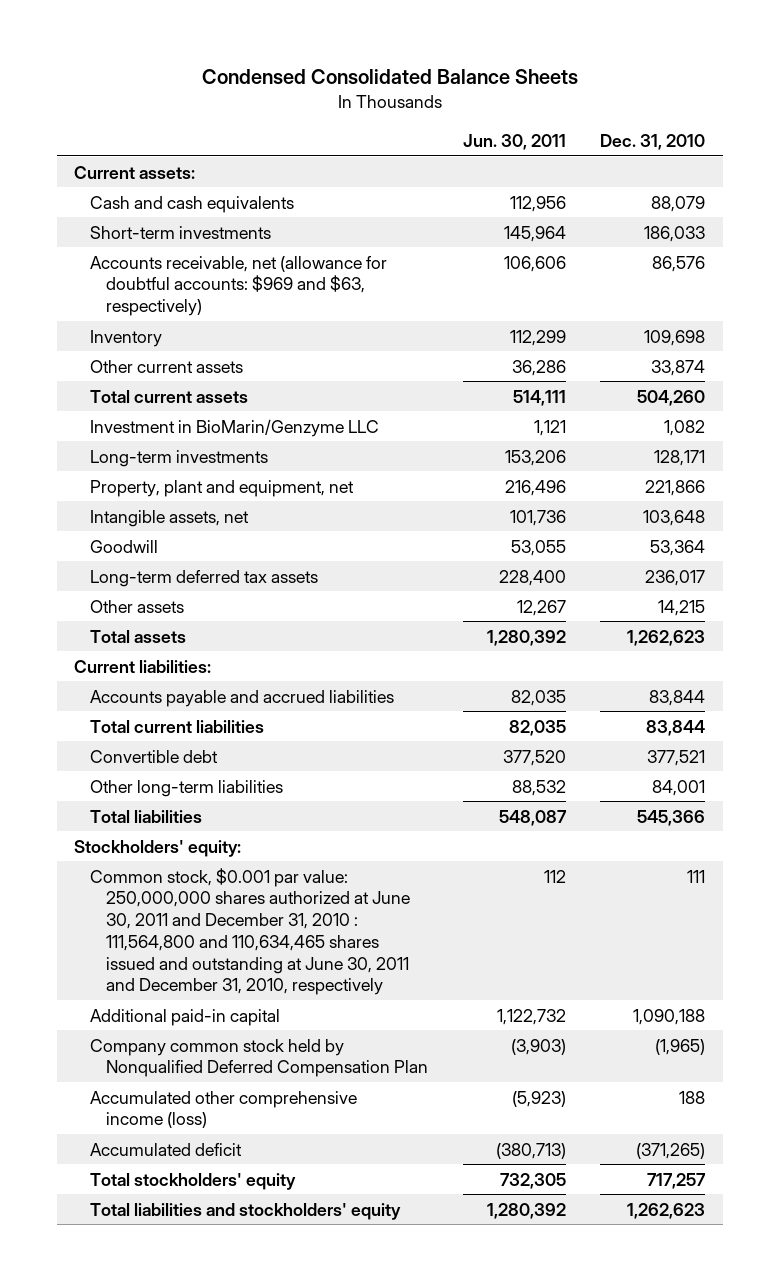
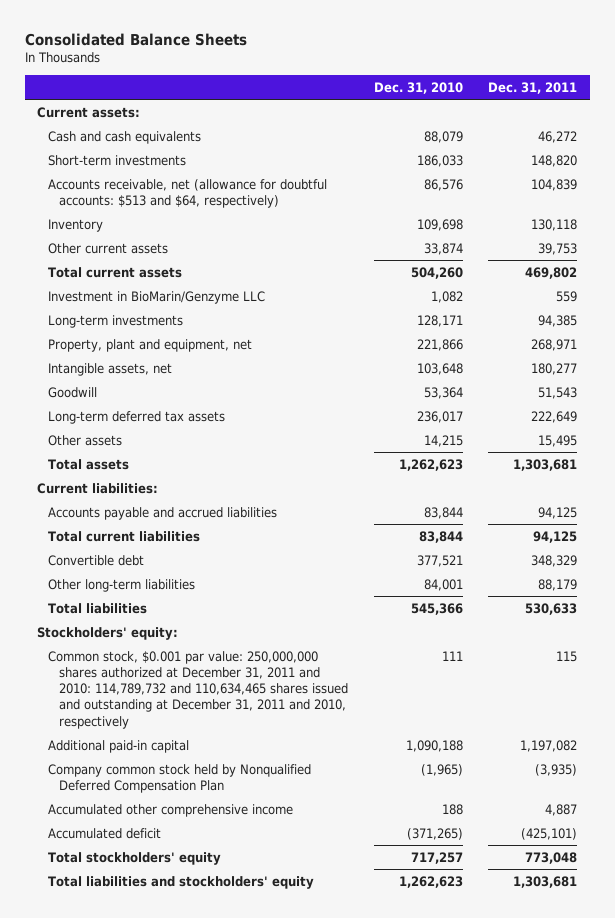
- Condensed Consolidated Balance Sheets
+ Consolidated Balance Sheets
- | Jun. 30, 2011 | Dec. 31, 2010
+ | Dec. 31, 2010 | Dec. 31, 2011
- Accounts receivable, net (allowance for doubtful accounts: $969 and $63, respectively) | 106,606 | 86,576
+ Accounts receivable, net (allowance for doubtful accounts: $513 and $64, respectively) | 86,576 | 104,839
- Common stock, $0.001 par value: 250,000,000 shares authorized at June 30, 2011 and December 31, 2010 : 111,564,800 and 110,634,465 shares issued and outstanding at June 30, 2011 and December 31, 2010, respectively | 112 | 111
+ Common stock, $0.001 par value: 250,000,000 shares authorized at December 31, 2011 and 2010: 114,789,732 and 110,634,465 shares issued and outstanding at December 31, 2011 and 2010, respectively | 111 | 115
- Accumulated other comprehensive income (loss) | (5,923) | 188
+ Accumulated other comprehensive income | 188 | 4,887

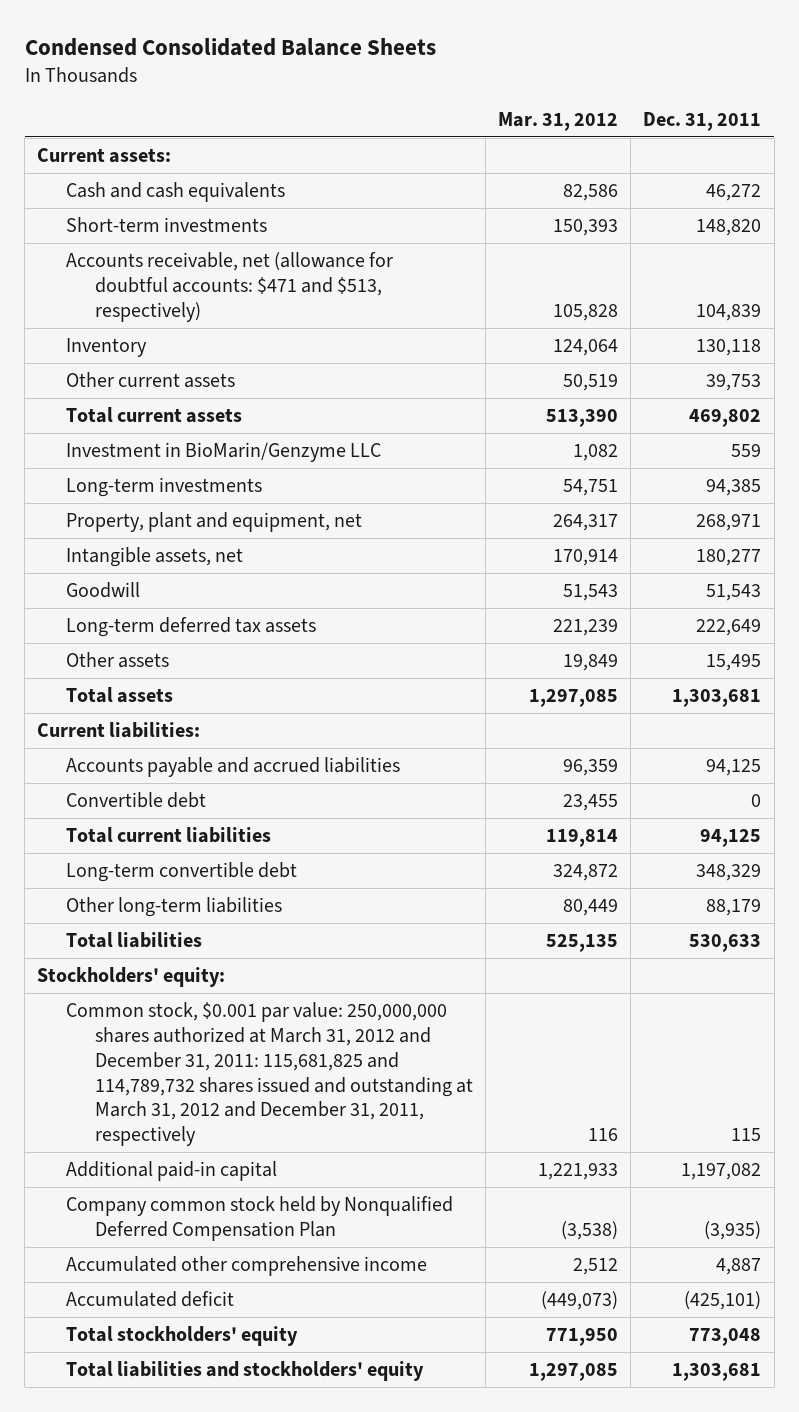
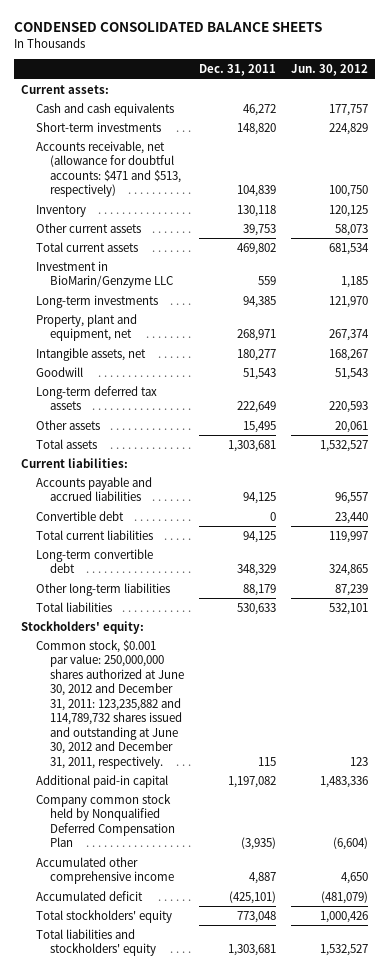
- Condensed Consolidated Balance Sheets
+ CONDENSED CONSOLIDATED BALANCE SHEETS
- | Mar. 31, 2012 | Dec. 31, 2011
+ | Dec. 31, 2011 | Jun. 30, 2012
- Common stock, $0.001 par value: 250,000,000 shares authorized at March 31, 2012 and December 31, 2011: 115,681,825 and 114,789,732 shares issued and outstanding at March 31, 2012 and December 31, 2011, respectively | 116 | 115
+ Common stock, $0.001 par value: 250,000,000 shares authorized at June 30, 2012 and December 31, 2011: 123,235,882 and 114,789,732 shares issued and outstanding at June 30, 2012 and December 31, 2011, respectively. | 115 | 123

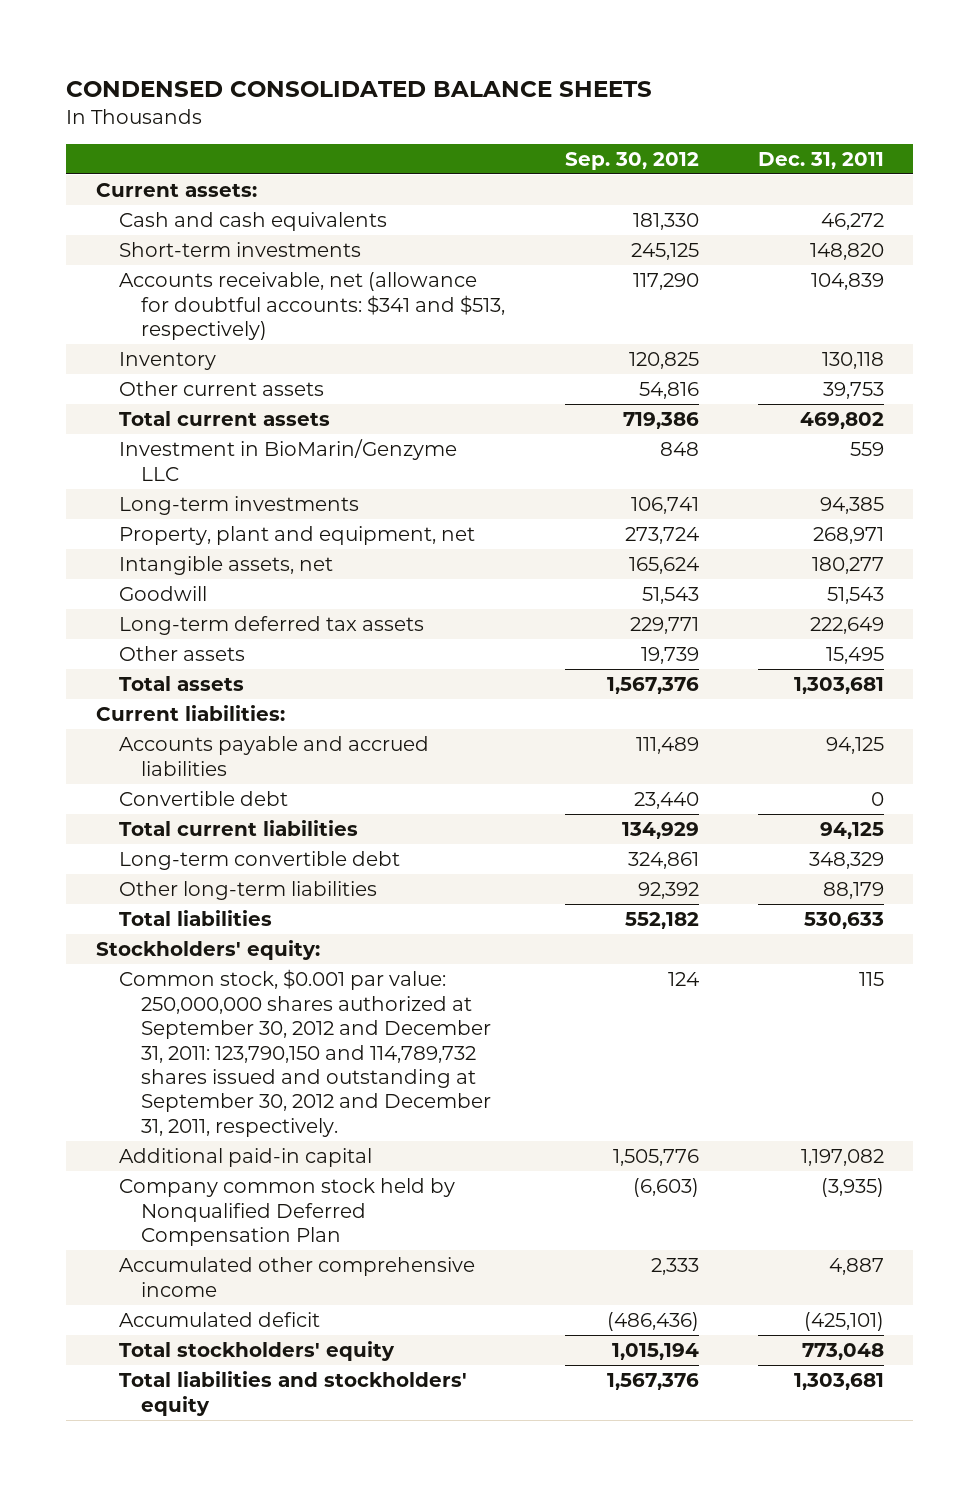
- | Dec. 31, 2011 | Jun. 30, 2012
+ | Sep. 30, 2012 | Dec. 31, 2011
- Accounts receivable, net (allowance for doubtful accounts: $471 and $513, respectively) | 104,839 | 100,750
+ Accounts receivable, net (allowance for doubtful accounts: $341 and $513, respectively) | 117,290 | 104,839
- Common stock, $0.001 par value: 250,000,000 shares authorized at June 30, 2012 and December 31, 2011: 123,235,882 and 114,789,732 shares issued and outstanding at June 30, 2012 and December 31, 2011, respectively. | 115 | 123
+ Common stock, $0.001 par value: 250,000,000 shares authorized at September 30, 2012 and December 31, 2011: 123,790,150 and 114,789,732 shares issued and outstanding at September 30, 2012 and December 31, 2011, respectively. | 124 | 115

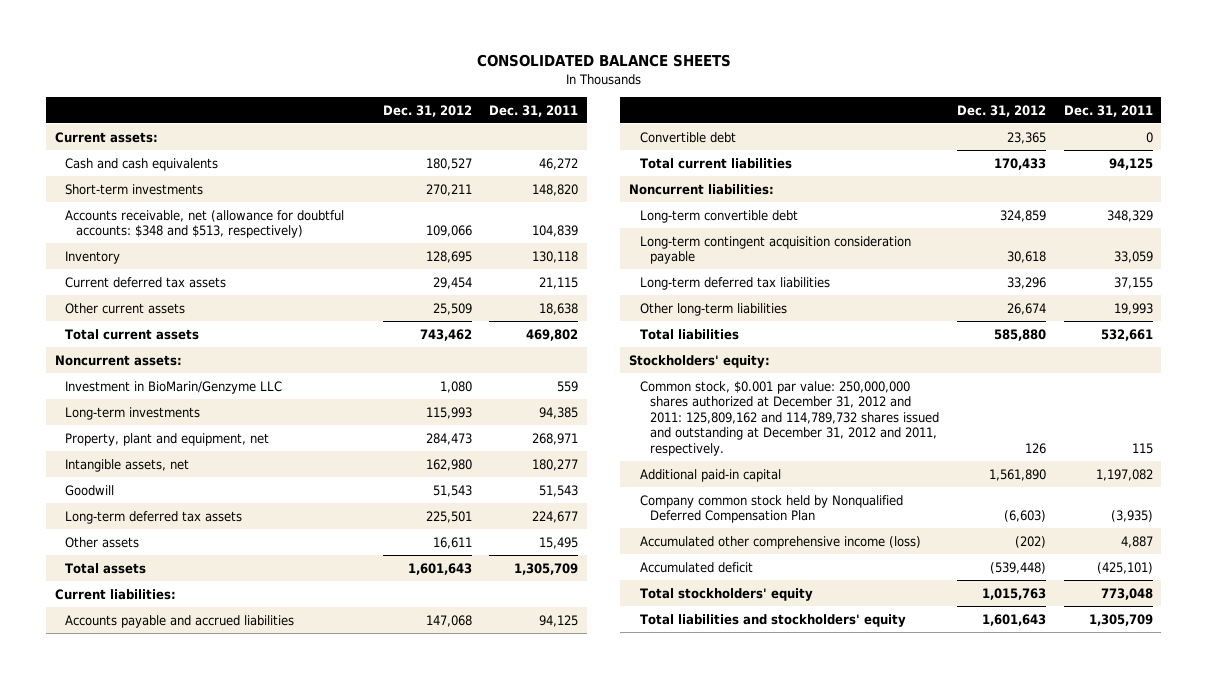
- CONDENSED CONSOLIDATED BALANCE SHEETS
+ CONSOLIDATED BALANCE SHEETS
- | Sep. 30, 2012 | Dec. 31, 2011
+ | Dec. 31, 2012 | Dec. 31, 2011
- Accounts receivable, net (allowance for doubtful accounts: $341 and $513, respectively) | 117,290 | 104,839
+ Accounts receivable, net (allowance for doubtful accounts: $348 and $513, respectively) | 109,066 | 104,839
- Other current assets | 54,816 | 39,753
+ Current deferred tax assets | 29,454 | 21,115
+ Other current assets | 25,509 | 18,638
+ Noncurrent assets:
- Long-term deferred tax assets | 229,771 | 222,649
+ Long-term deferred tax assets | 225,501 | 224,677
- Total assets | 1,567,376 | 1,303,681
+ Total assets | 1,601,643 | 1,305,709
+ Noncurrent liabilities:
- Other long-term liabilities | 92,392 | 88,179
- Total liabilities | 552,182 | 530,633
+ Long-term contingent acquisition consideration payable | 30,618 | 33,059
+ Long-term deferred tax liabilities | 33,296 | 37,155
+ Other long-term liabilities | 26,674 | 19,993
+ Total liabilities | 585,880 | 532,661
- Common stock, $0.001 par value: 250,000,000 shares authorized at September 30, 2012 and December 31, 2011: 123,790,150 and 114,789,732 shares issued and outstanding at September 30, 2012 and December 31, 2011, respectively. | 124 | 115
+ Common stock, $0.001 par value: 250,000,000 shares authorized at December 31, 2012 and 2011: 125,809,162 and 114,789,732 shares issued and outstanding at December 31, 2012 and 2011, respectively. | 126 | 115
- Accumulated other comprehensive income | 2,333 | 4,887
+ Accumulated other comprehensive income (loss) | (202) | 4,887
- Total liabilities and stockholders' equity | 1,567,376 | 1,303,681
+ Total liabilities and stockholders' equity | 1,601,643 | 1,305,709

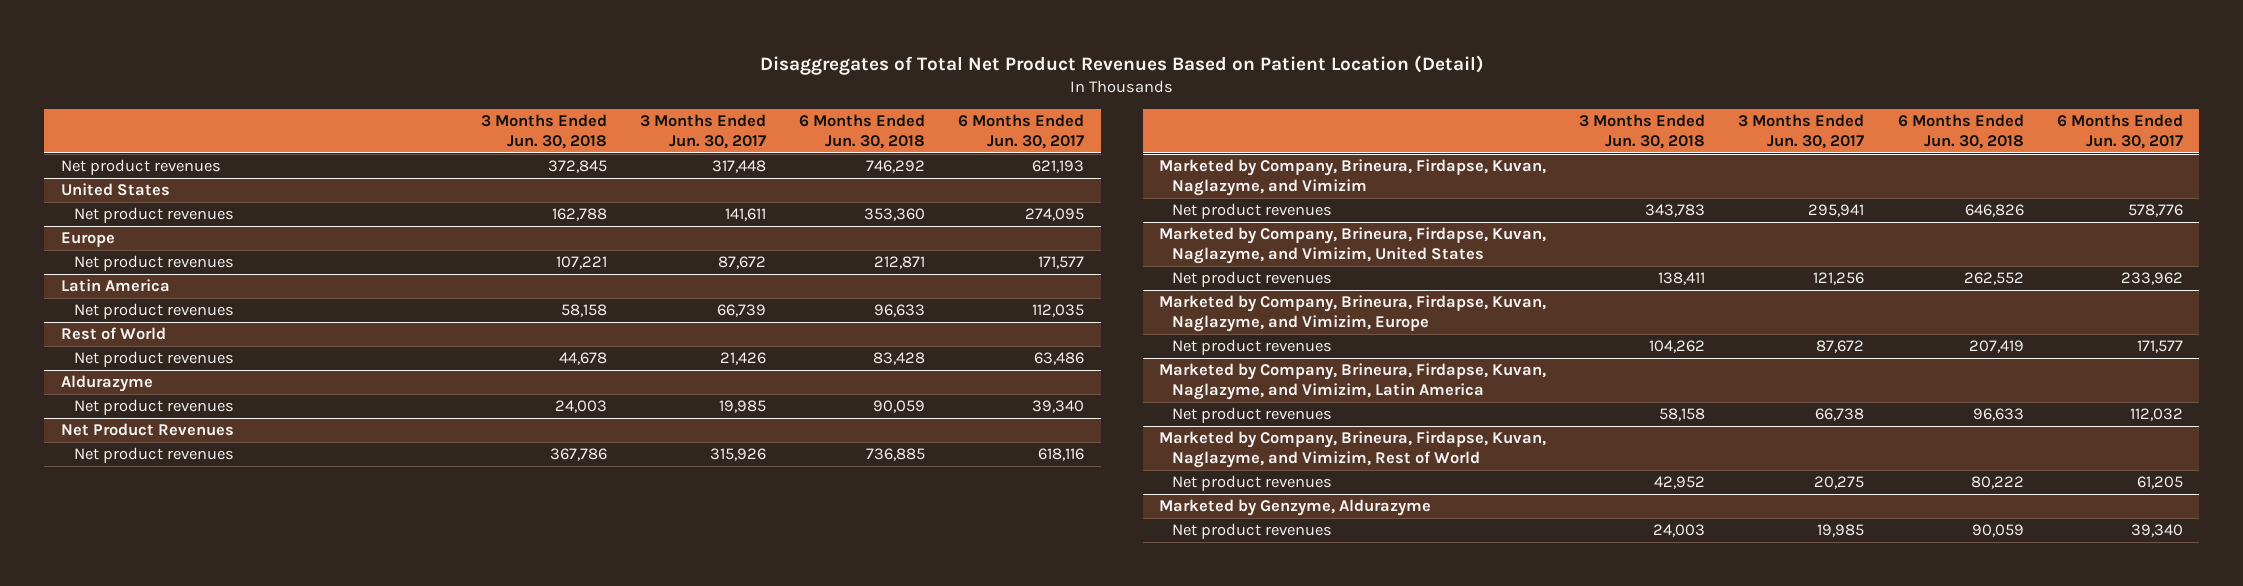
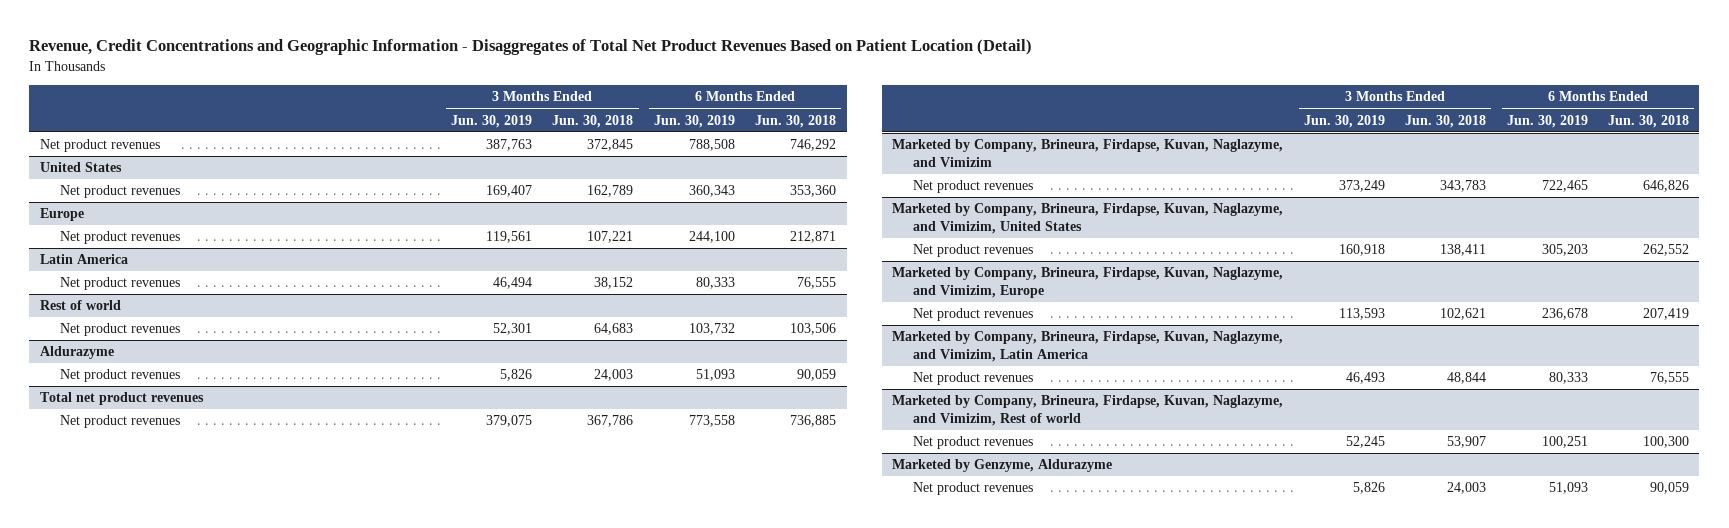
- Disaggregates of Total Net Product Revenues Based on Patient Location (Detail)
+ Revenue, Credit Concentrations and Geographic Information - Disaggregates of Total Net Product Revenues Based on Patient Location (Detail)
- | 3 Months Ended Jun. 30, 2018 | 3 Months Ended Jun. 30, 2017 | 6 Months Ended Jun. 30, 2018 | 6 Months Ended Jun. 30, 2017
+ | 3 Months Ended Jun. 30, 2019 | 3 Months Ended Jun. 30, 2018 | 6 Months Ended Jun. 30, 2019 | 6 Months Ended Jun. 30, 2018
@ United States
- Net product revenues | 162,788 | 141,611 | 353,360 | 274,095
+ Net product revenues | 169,407 | 162,789 | 360,343 | 353,360
@ Latin America
- Net product revenues | 58,158 | 66,739 | 96,633 | 112,035
- Rest of World
- Net product revenues | 44,678 | 21,426 | 83,428 | 63,486
@ Latin America
+ Net product revenues | 46,494 | 38,152 | 80,333 | 76,555
+ Rest of world
+ Net product revenues | 52,301 | 64,683 | 103,732 | 103,506
- Net Product Revenues
+ Total net product revenues
@ Marketed by Company, Brineura, Firdapse, Kuvan, Naglazyme, and Vimizim, Europe
- Net product revenues | 104,262 | 87,672 | 207,419 | 171,577
+ Net product revenues | 113,593 | 102,621 | 236,678 | 207,419
@ Marketed by Company, Brineura, Firdapse, Kuvan, Naglazyme, and Vimizim, Latin America
- Net product revenues | 58,158 | 66,738 | 96,633 | 112,032
- Marketed by Company, Brineura, Firdapse, Kuvan, Naglazyme, and Vimizim, Rest of World
- Net product revenues | 42,952 | 20,275 | 80,222 | 61,205
@ Marketed by Company, Brineura, Firdapse, Kuvan, Naglazyme, and Vimizim, Latin America
+ Net product revenues | 46,493 | 48,844 | 80,333 | 76,555
+ Marketed by Company, Brineura, Firdapse, Kuvan, Naglazyme, and Vimizim, Rest of world
+ Net product revenues | 52,245 | 53,907 | 100,251 | 100,300

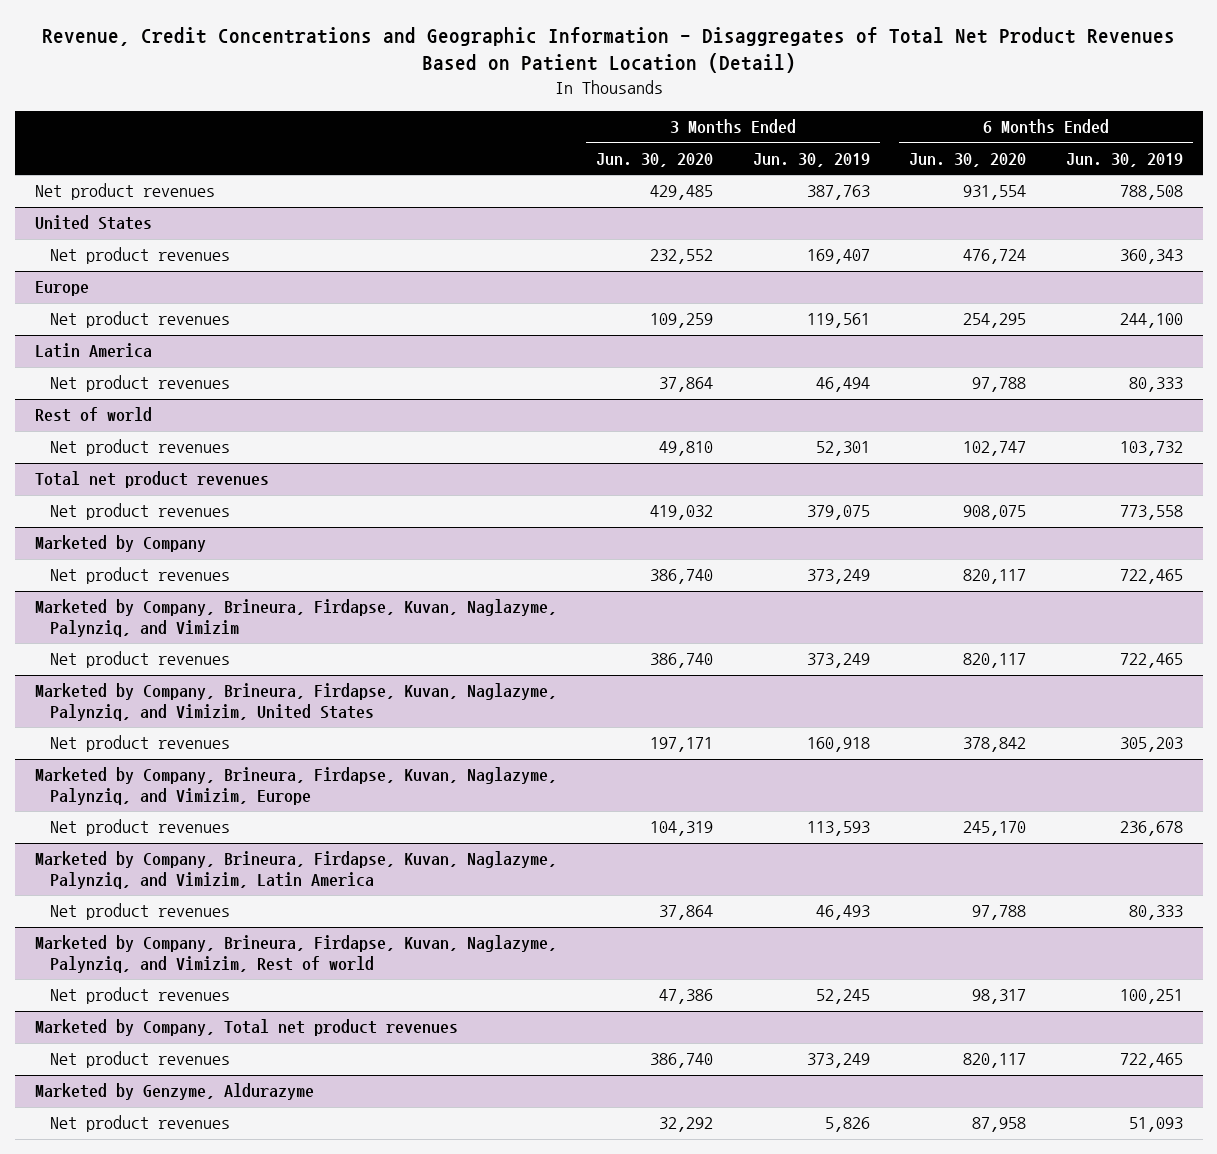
- | 3 Months Ended Jun. 30, 2019 | 3 Months Ended Jun. 30, 2018 | 6 Months Ended Jun. 30, 2019 | 6 Months Ended Jun. 30, 2018
+ | 3 Months Ended Jun. 30, 2020 | 3 Months Ended Jun. 30, 2019 | 6 Months Ended Jun. 30, 2020 | 6 Months Ended Jun. 30, 2019
- Aldurazyme
- Net product revenues | 5,826 | 24,003 | 51,093 | 90,059
- Marketed by Company, Brineura, Firdapse, Kuvan, Naglazyme, and Vimizim
+ Marketed by Company
- Marketed by Company, Brineura, Firdapse, Kuvan, Naglazyme, and Vimizim, United States
+ Marketed by Company, Brineura, Firdapse, Kuvan, Naglazyme, Palynziq, and Vimizim
+ Net product revenues | 386,740 | 373,249 | 820,117 | 722,465
+ Marketed by Company, Brineura, Firdapse, Kuvan, Naglazyme, Palynziq, and Vimizim, United States
- Marketed by Company, Brineura, Firdapse, Kuvan, Naglazyme, and Vimizim, Europe
+ Marketed by Company, Brineura, Firdapse, Kuvan, Naglazyme, Palynziq, and Vimizim, Europe
- Marketed by Company, Brineura, Firdapse, Kuvan, Naglazyme, and Vimizim, Latin America
+ Marketed by Company, Brineura, Firdapse, Kuvan, Naglazyme, Palynziq, and Vimizim, Latin America
- Marketed by Company, Brineura, Firdapse, Kuvan, Naglazyme, and Vimizim, Rest of world
+ Marketed by Company, Brineura, Firdapse, Kuvan, Naglazyme, Palynziq, and Vimizim, Rest of world
+ Marketed by Company, Total net product revenues
+ Net product revenues | 386,740 | 373,249 | 820,117 | 722,465

